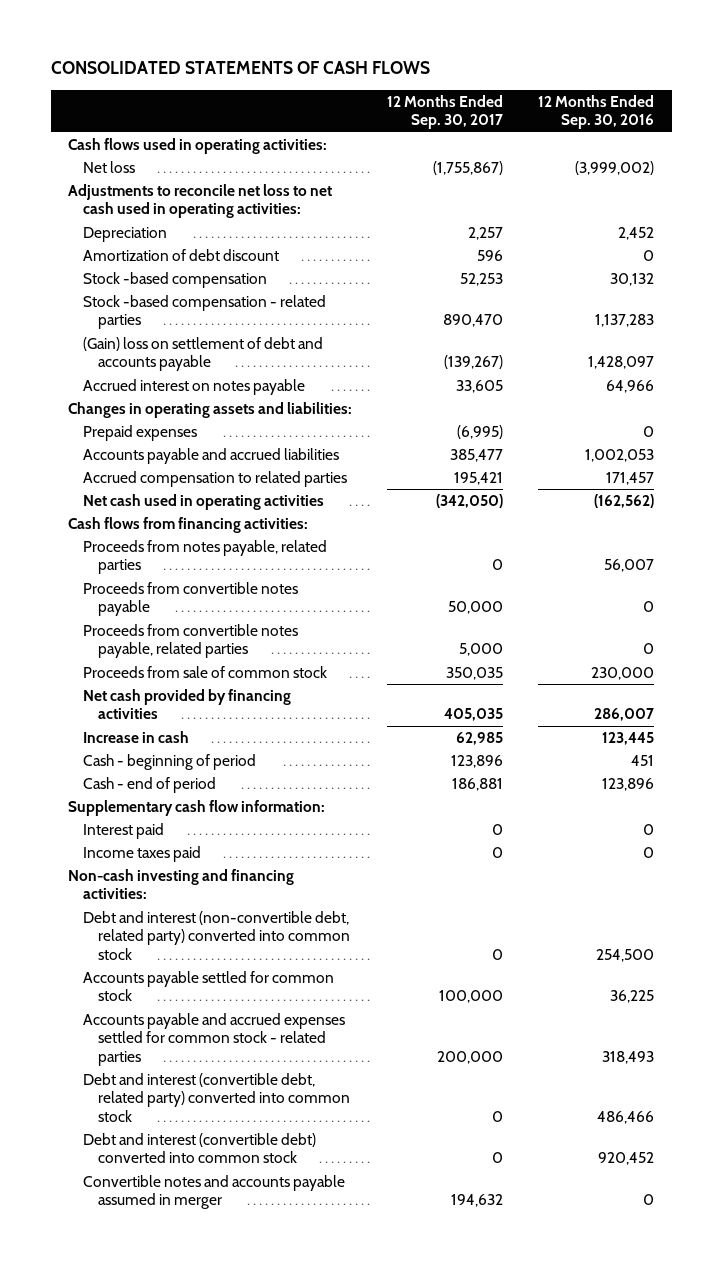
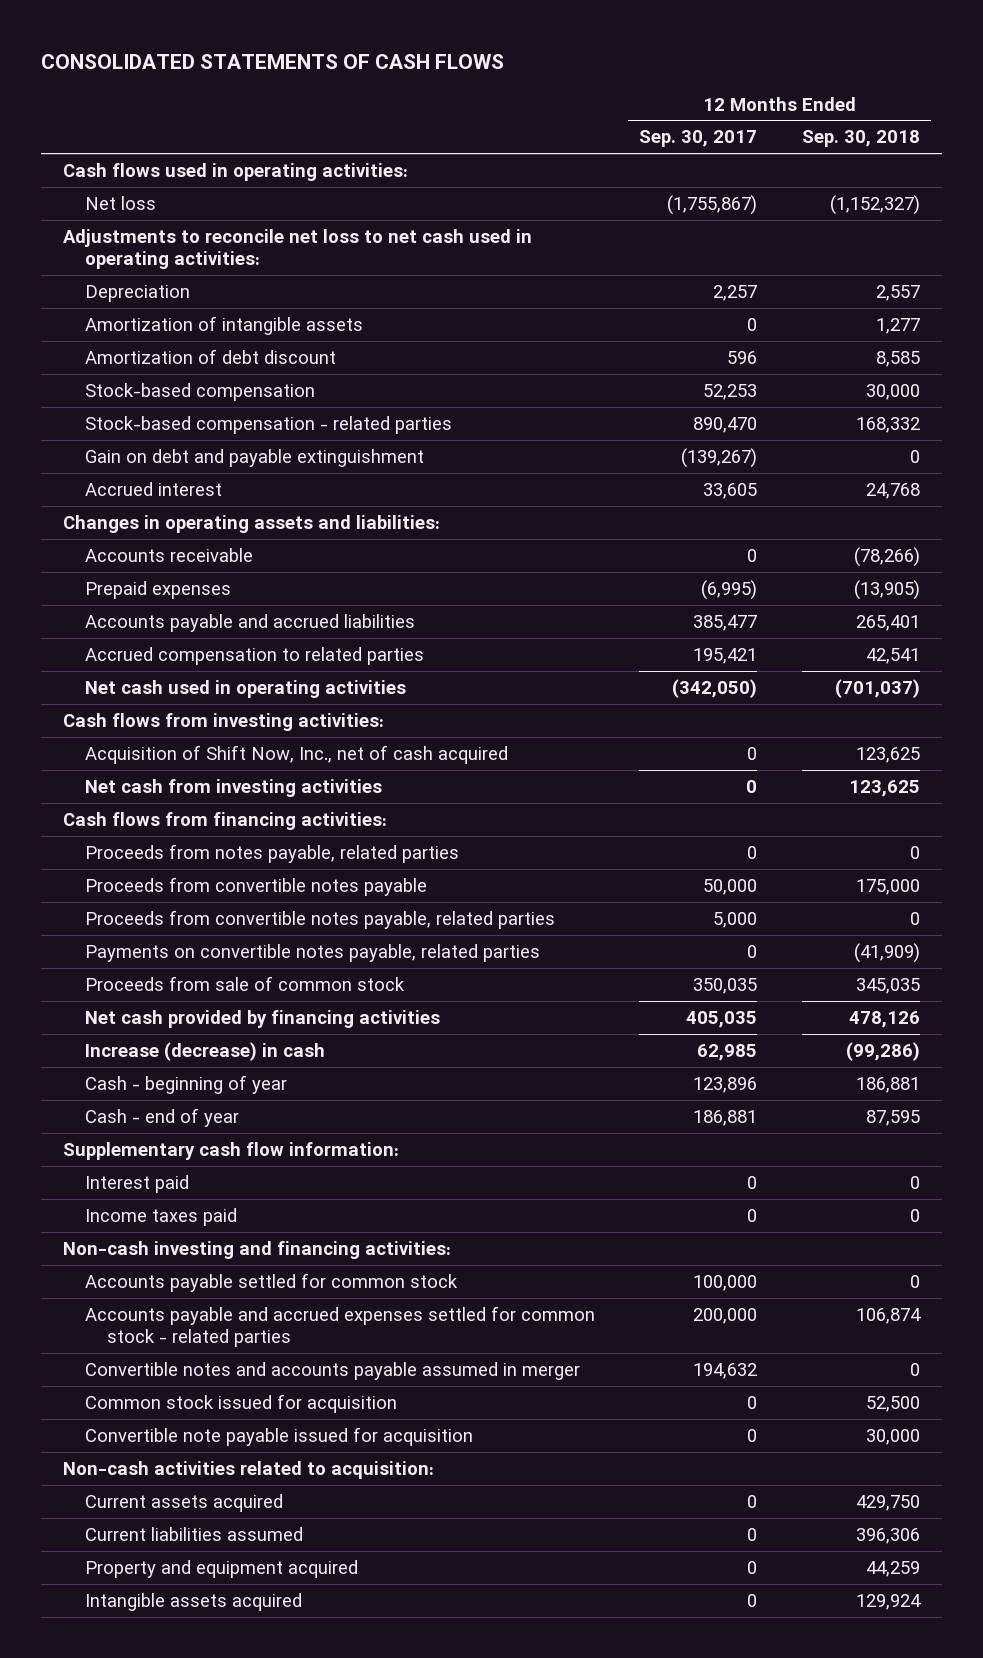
- | 12 Months Ended Sep. 30, 2017 | 12 Months Ended Sep. 30, 2016
+ | 12 Months Ended Sep. 30, 2017 | 12 Months Ended Sep. 30, 2018
+ Amortization of intangible assets | 0 | 1,277
- Stock -based compensation | 52,253 | 30,132
- Stock -based compensation - related parties | 890,470 | 1,137,283
- (Gain) loss on settlement of debt and accounts payable | (139,267) | 1,428,097
- Accrued interest on notes payable | 33,605 | 64,966
+ Stock-based compensation | 52,253 | 30,000
+ Stock-based compensation - related parties | 890,470 | 168,332
+ Gain on debt and payable extinguishment | (139,267) | 0
+ Accrued interest | 33,605 | 24,768
+ Accounts receivable | 0 | (78,266)
+ Cash flows from investing activities:
+ Acquisition of Shift Now, Inc., net of cash acquired | 0 | 123,625
+ Net cash from investing activities | 0 | 123,625
+ Payments on convertible notes payable, related parties | 0 | (41,909)
- Increase in cash | 62,985 | 123,445
- Cash - beginning of period | 123,896 | 451
- Cash - end of period | 186,881 | 123,896
+ Increase (decrease) in cash | 62,985 | (99,286)
+ Cash - beginning of year | 123,896 | 186,881
+ Cash - end of year | 186,881 | 87,595
- Debt and interest (non-convertible debt, related party) converted into common stock | 0 | 254,500
- Debt and interest (convertible debt, related party) converted into common stock | 0 | 486,466
- Debt and interest (convertible debt) converted into common stock | 0 | 920,452
+ Common stock issued for acquisition | 0 | 52,500
+ Convertible note payable issued for acquisition | 0 | 30,000
+ Non-cash activities related to acquisition:
+ Current assets acquired | 0 | 429,750
+ Current liabilities assumed | 0 | 396,306
+ Property and equipment acquired | 0 | 44,259
+ Intangible assets acquired | 0 | 129,924

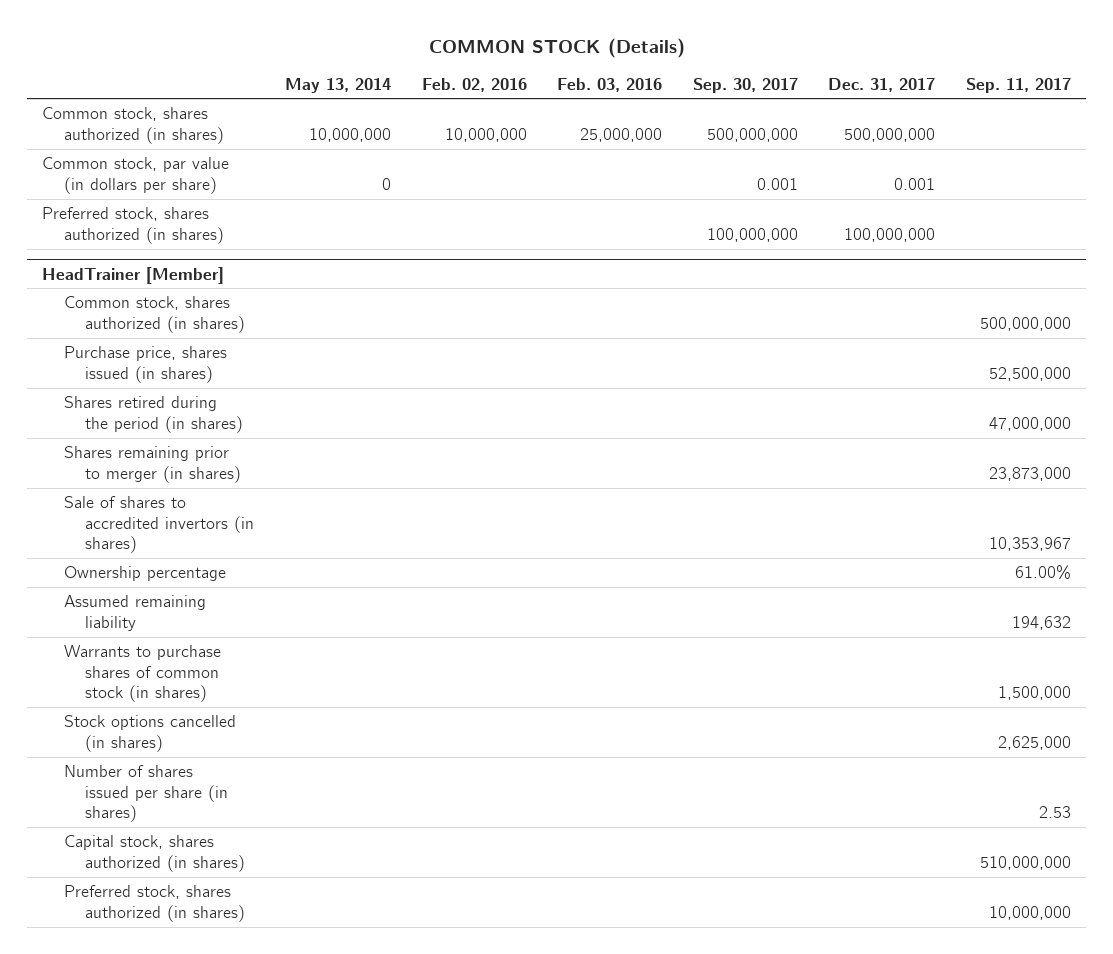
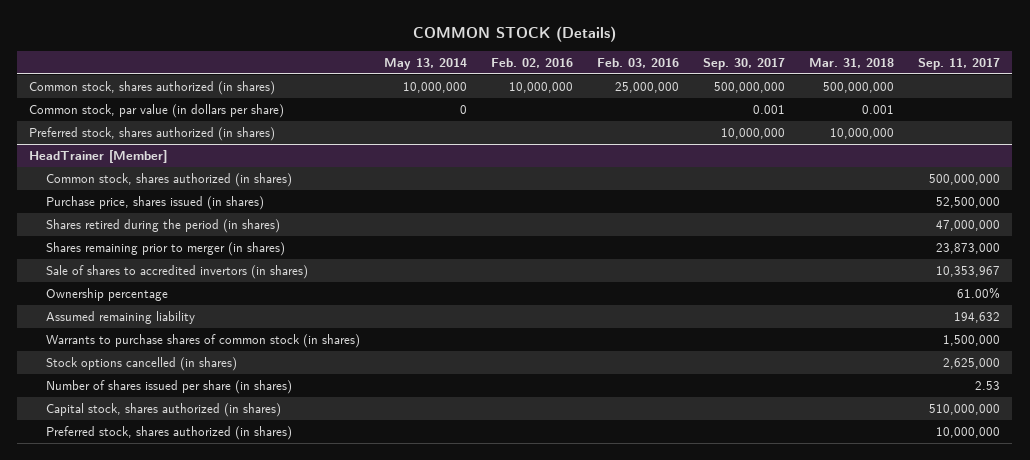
- | May 13, 2014 | Feb. 02, 2016 | Feb. 03, 2016 | Sep. 30, 2017 | Dec. 31, 2017 | Sep. 11, 2017
+ | May 13, 2014 | Feb. 02, 2016 | Feb. 03, 2016 | Sep. 30, 2017 | Mar. 31, 2018 | Sep. 11, 2017
- Preferred stock, shares authorized (in shares) | | | | 100,000,000 | 100,000,000 |
+ Preferred stock, shares authorized (in shares) | | | | 10,000,000 | 10,000,000 |

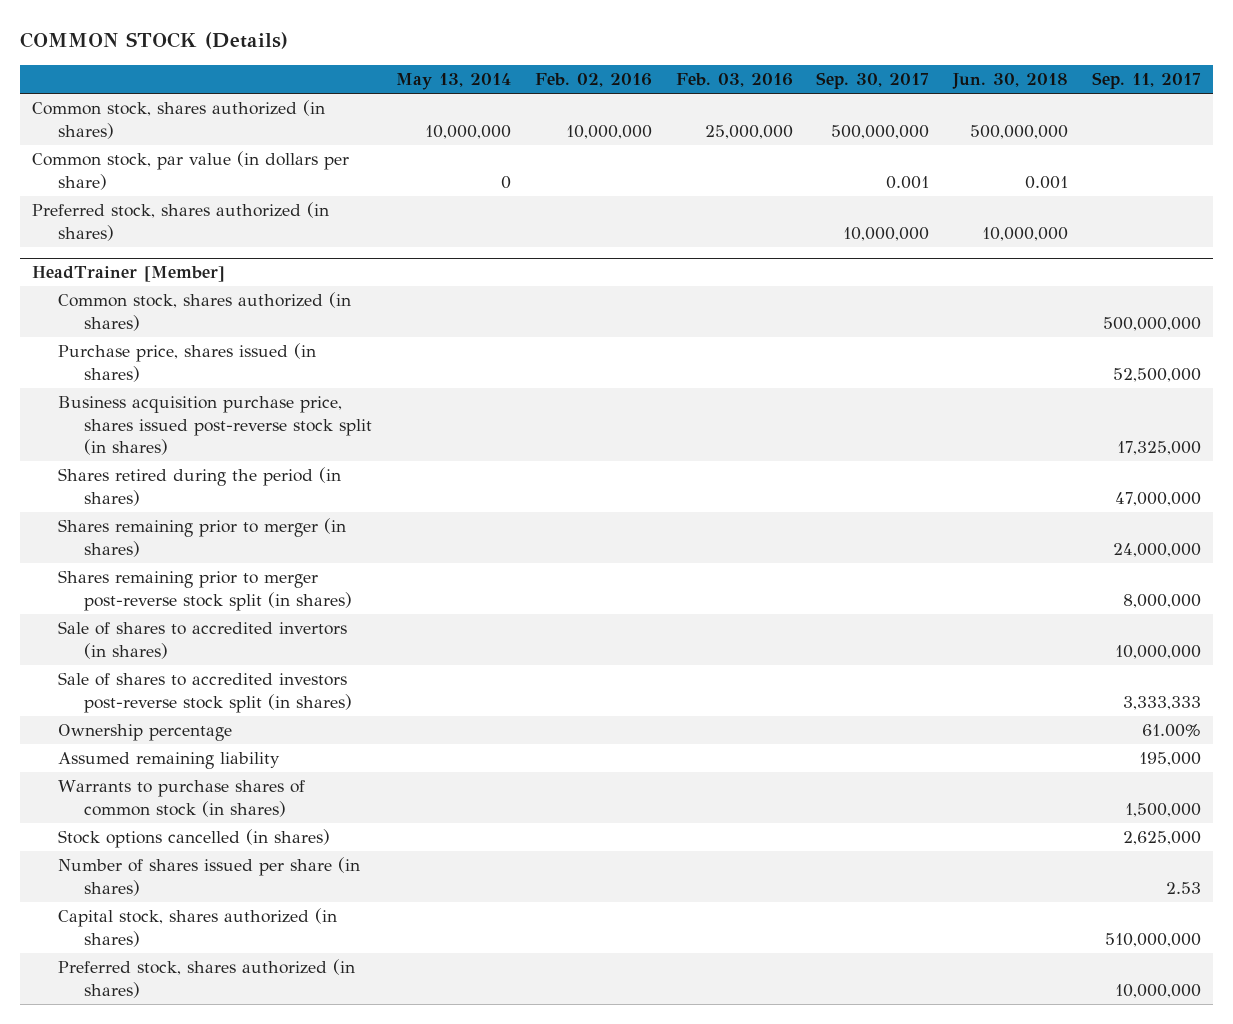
- | May 13, 2014 | Feb. 02, 2016 | Feb. 03, 2016 | Sep. 30, 2017 | Mar. 31, 2018 | Sep. 11, 2017
+ | May 13, 2014 | Feb. 02, 2016 | Feb. 03, 2016 | Sep. 30, 2017 | Jun. 30, 2018 | Sep. 11, 2017
@ HeadTrainer [Member]
+ Business acquisition purchase price, shares issued post-reverse stock split (in shares) | | | | | | 17,325,000
- Shares remaining prior to merger (in shares) | | | | | | 23,873,000
- Sale of shares to accredited invertors (in shares) | | | | | | 10,353,967
+ Shares remaining prior to merger (in shares) | | | | | | 24,000,000
+ Shares remaining prior to merger post-reverse stock split (in shares) | | | | | | 8,000,000
+ Sale of shares to accredited invertors (in shares) | | | | | | 10,000,000
+ Sale of shares to accredited investors post-reverse stock split (in shares) | | | | | | 3,333,333
- Assumed remaining liability | | | | | | 194,632
+ Assumed remaining liability | | | | | | 195,000

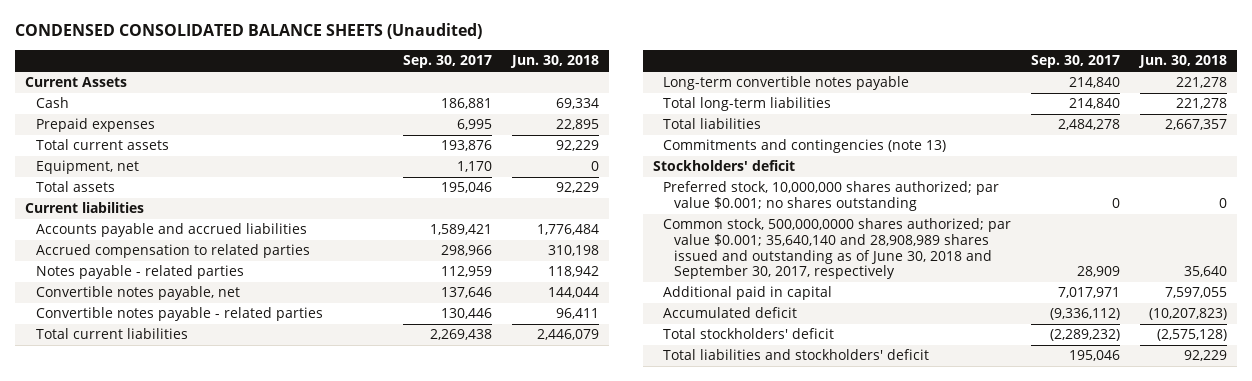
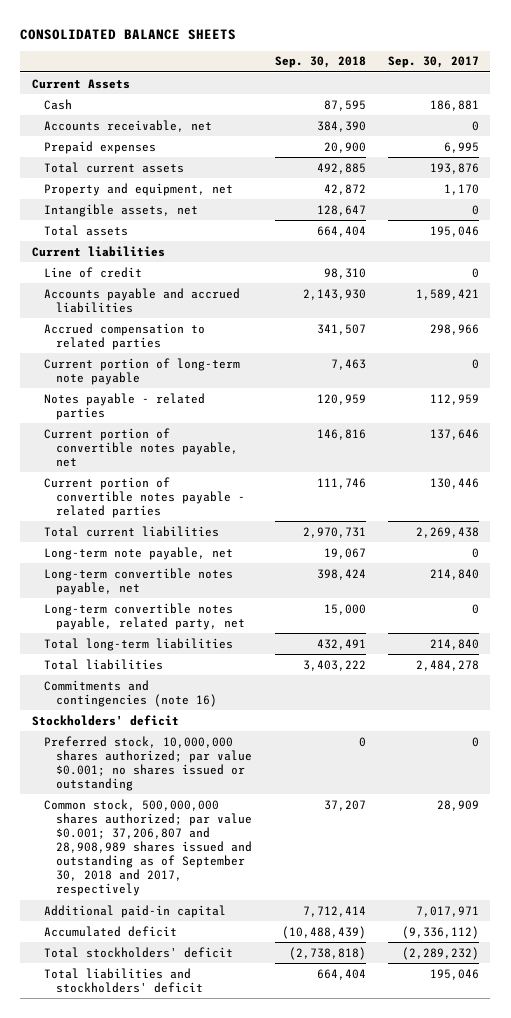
- CONDENSED CONSOLIDATED BALANCE SHEETS (Unaudited)
+ CONSOLIDATED BALANCE SHEETS
- | Sep. 30, 2017 | Jun. 30, 2018
+ | Sep. 30, 2018 | Sep. 30, 2017
+ Accounts receivable, net | 384,390 | 0
- Equipment, net | 1,170 | 0
+ Property and equipment, net | 42,872 | 1,170
+ Intangible assets, net | 128,647 | 0
+ Line of credit | 98,310 | 0
+ Current portion of long-term note payable | 7,463 | 0
- Convertible notes payable, net | 137,646 | 144,044
- Convertible notes payable - related parties | 130,446 | 96,411
+ Current portion of convertible notes payable, net | 146,816 | 137,646
+ Current portion of convertible notes payable - related parties | 111,746 | 130,446
- Long-term convertible notes payable | 214,840 | 221,278
+ Long-term note payable, net | 19,067 | 0
+ Long-term convertible notes payable, net | 398,424 | 214,840
+ Long-term convertible notes payable, related party, net | 15,000 | 0
- Commitments and contingencies (note 13)
+ Commitments and contingencies (note 16)
- Preferred stock, 10,000,000 shares authorized; par value $0.001; no shares outstanding | 0 | 0
- Common stock, 500,000,0000 shares authorized; par value $0.001; 35,640,140 and 28,908,989 shares issued and outstanding as of June 30, 2018 and September 30, 2017, respectively | 28,909 | 35,640
- Additional paid in capital | 7,017,971 | 7,597,055
+ Preferred stock, 10,000,000 shares authorized; par value $0.001; no shares issued or outstanding | 0 | 0
+ Common stock, 500,000,000 shares authorized; par value $0.001; 37,206,807 and 28,908,989 shares issued and outstanding as of September 30, 2018 and 2017, respectively | 37,207 | 28,909
+ Additional paid-in capital | 7,712,414 | 7,017,971

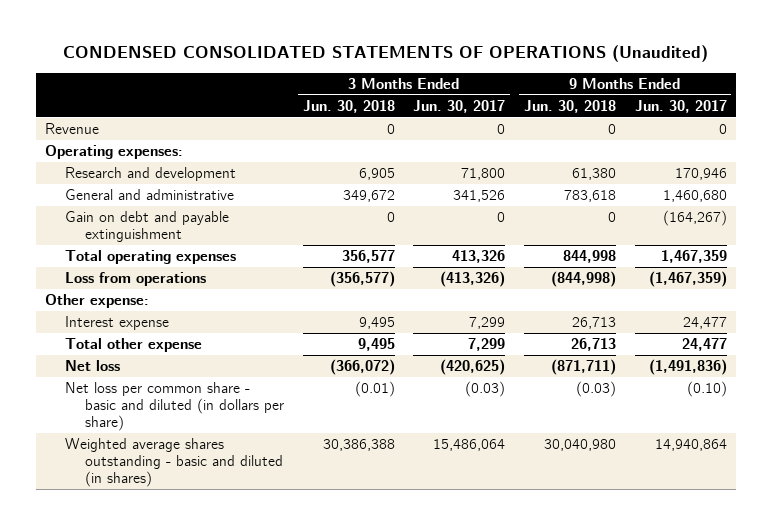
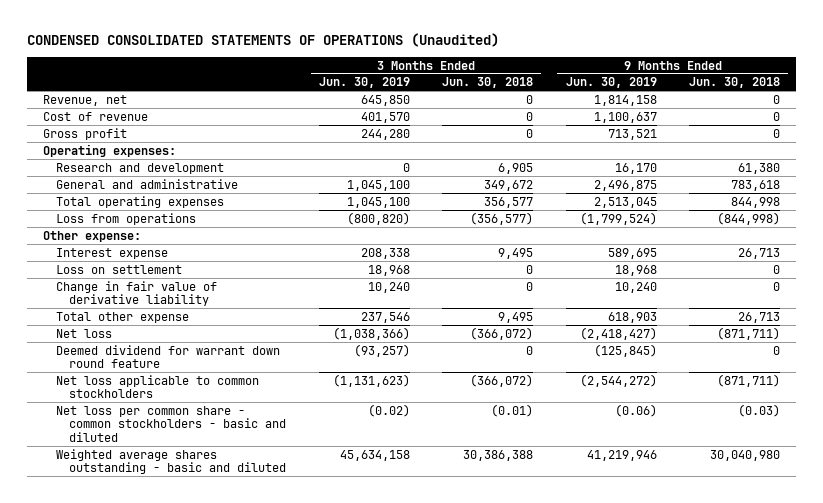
- | 3 Months Ended Jun. 30, 2018 | 3 Months Ended Jun. 30, 2017 | 9 Months Ended Jun. 30, 2018 | 9 Months Ended Jun. 30, 2017
+ | 3 Months Ended Jun. 30, 2019 | 3 Months Ended Jun. 30, 2018 | 9 Months Ended Jun. 30, 2019 | 9 Months Ended Jun. 30, 2018
- Revenue | 0 | 0 | 0 | 0
+ Revenue, net | 645,850 | 0 | 1,814,158 | 0
+ Cost of revenue | 401,570 | 0 | 1,100,637 | 0
+ Gross profit | 244,280 | 0 | 713,521 | 0
- Gain on debt and payable extinguishment | 0 | 0 | 0 | (164,267)
+ Loss on settlement | 18,968 | 0 | 18,968 | 0
+ Change in fair value of derivative liability | 10,240 | 0 | 10,240 | 0
- Net loss per common share - basic and diluted (in dollars per share) | (0.01) | (0.03) | (0.03) | (0.10)
- Weighted average shares outstanding - basic and diluted (in shares) | 30,386,388 | 15,486,064 | 30,040,980 | 14,940,864
+ Deemed dividend for warrant down round feature | (93,257) | 0 | (125,845) | 0
+ Net loss applicable to common stockholders | (1,131,623) | (366,072) | (2,544,272) | (871,711)
+ Net loss per common share - common stockholders - basic and diluted | (0.02) | (0.01) | (0.06) | (0.03)
+ Weighted average shares outstanding - basic and diluted | 45,634,158 | 30,386,388 | 41,219,946 | 30,040,980

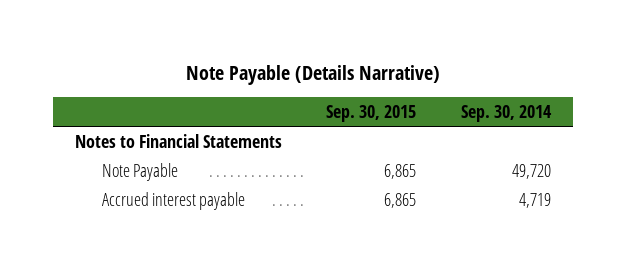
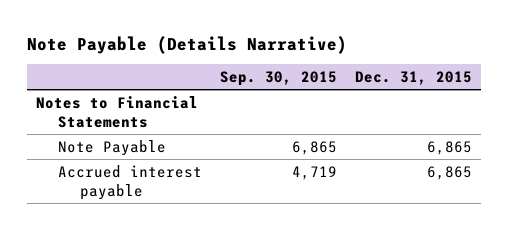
- | Sep. 30, 2015 | Sep. 30, 2014
+ | Sep. 30, 2015 | Dec. 31, 2015
- Accrued interest payable | 6,865 | 4,719
+ Accrued interest payable | 4,719 | 6,865

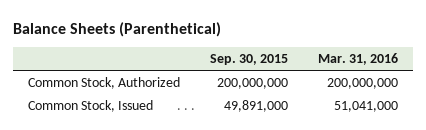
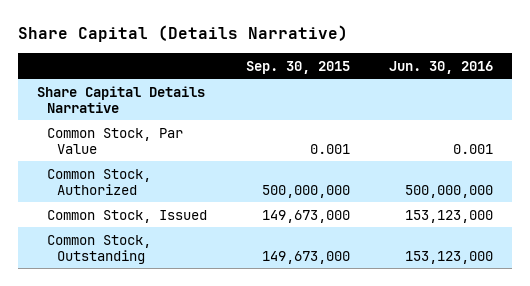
- Balance Sheets (Parenthetical)
+ Share Capital (Details Narrative)
- | Sep. 30, 2015 | Mar. 31, 2016
+ | Sep. 30, 2015 | Jun. 30, 2016
- Common Stock, Authorized | 200,000,000 | 200,000,000
- Common Stock, Issued | 49,891,000 | 51,041,000
+ Share Capital Details Narrative
+ Common Stock, Par Value | 0.001 | 0.001
+ Common Stock, Authorized | 500,000,000 | 500,000,000
+ Common Stock, Issued | 149,673,000 | 153,123,000
+ Common Stock, Outstanding | 149,673,000 | 153,123,000

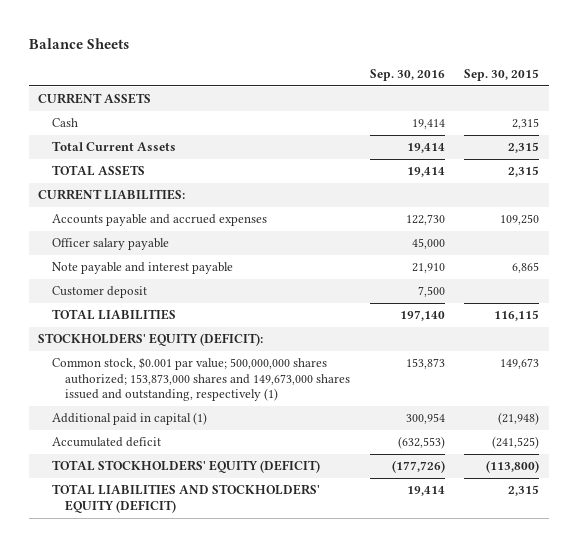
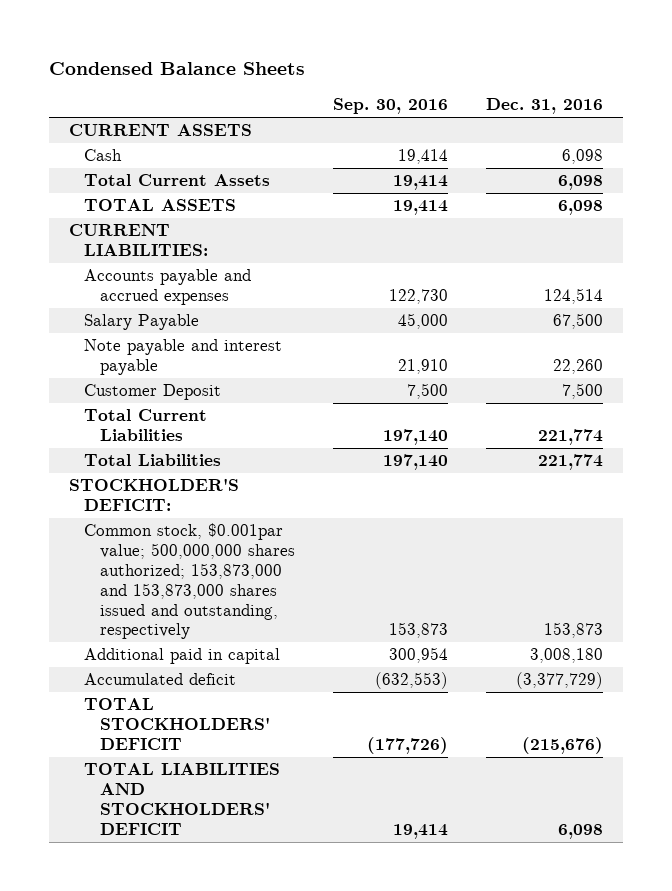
- Balance Sheets
+ Condensed Balance Sheets
- | Sep. 30, 2016 | Sep. 30, 2015
+ | Sep. 30, 2016 | Dec. 31, 2016
- Officer salary payable | 45,000 |
+ Salary Payable | 45,000 | 67,500
- Customer deposit | 7,500 |
- TOTAL LIABILITIES | 197,140 | 116,115
- STOCKHOLDERS' EQUITY (DEFICIT):
- Common stock, $0.001 par value; 500,000,000 shares authorized; 153,873,000 shares and 149,673,000 shares issued and outstanding, respectively (1) | 153,873 | 149,673
- Additional paid in capital (1) | 300,954 | (21,948)
+ Customer Deposit | 7,500 | 7,500
+ Total Current Liabilities | 197,140 | 221,774
+ Total Liabilities | 197,140 | 221,774
+ STOCKHOLDER'S DEFICIT:
+ Common stock, $0.001par value; 500,000,000 shares authorized; 153,873,000 and 153,873,000 shares issued and outstanding, respectively | 153,873 | 153,873
+ Additional paid in capital | 300,954 | 3,008,180
- TOTAL STOCKHOLDERS' EQUITY (DEFICIT) | (177,726) | (113,800)
- TOTAL LIABILITIES AND STOCKHOLDERS' EQUITY (DEFICIT) | 19,414 | 2,315
+ TOTAL STOCKHOLDERS' DEFICIT | (177,726) | (215,676)
+ TOTAL LIABILITIES AND STOCKHOLDERS' DEFICIT | 19,414 | 6,098

